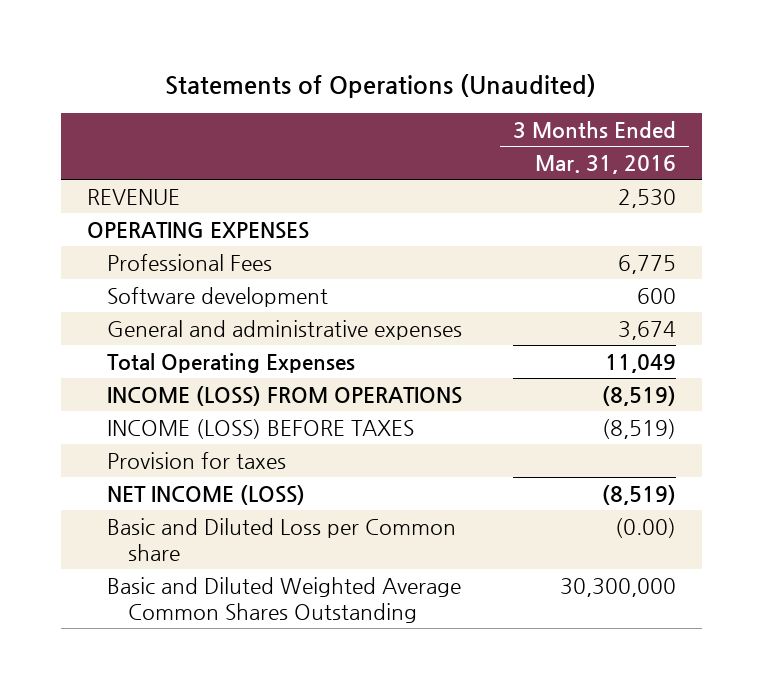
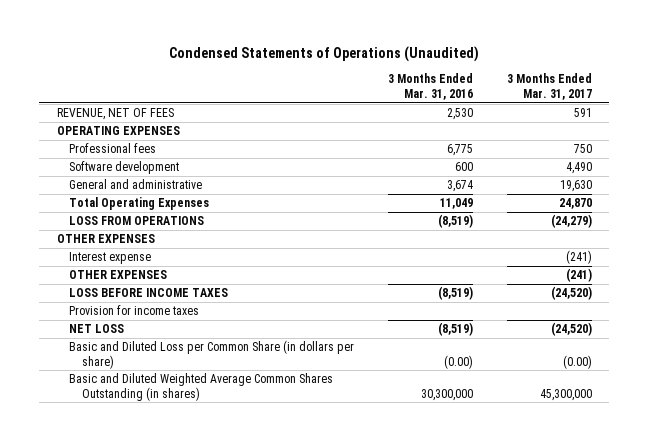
- Statements of Operations (Unaudited)
+ Condensed Statements of Operations (Unaudited)
- | 3 Months Ended Mar. 31, 2016
+ | 3 Months Ended Mar. 31, 2016 | 3 Months Ended Mar. 31, 2017
- REVENUE | 2,530
+ REVENUE, NET OF FEES | 2,530 | 591
- Professional Fees | 6,775
+ Professional fees | 6,775 | 750
- General and administrative expenses | 3,674
+ General and administrative | 3,674 | 19,630
- INCOME (LOSS) FROM OPERATIONS | (8,519)
- INCOME (LOSS) BEFORE TAXES | (8,519)
- Provision for taxes
- NET INCOME (LOSS) | (8,519)
- Basic and Diluted Loss per Common share | (0.00)
- Basic and Diluted Weighted Average Common Shares Outstanding | 30,300,000
+ LOSS FROM OPERATIONS | (8,519) | (24,279)
+ OTHER EXPENSES
+ Interest expense | | (241)
+ OTHER EXPENSES | | (241)
+ LOSS BEFORE INCOME TAXES | (8,519) | (24,520)
+ Provision for income taxes
+ NET LOSS | (8,519) | (24,520)
+ Basic and Diluted Loss per Common Share (in dollars per share) | (0.00) | (0.00)
+ Basic and Diluted Weighted Average Common Shares Outstanding (in shares) | 30,300,000 | 45,300,000

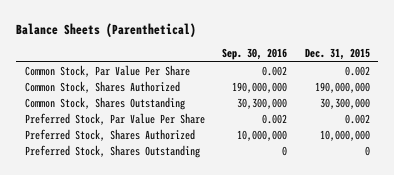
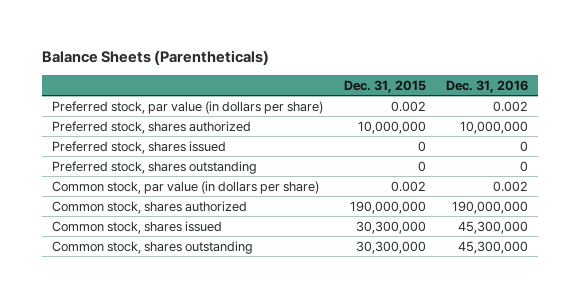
- Balance Sheets (Parenthetical)
+ Balance Sheets (Parentheticals)
- | Sep. 30, 2016 | Dec. 31, 2015
+ | Dec. 31, 2015 | Dec. 31, 2016
- Common Stock, Par Value Per Share | 0.002 | 0.002
- Common Stock, Shares Authorized | 190,000,000 | 190,000,000
- Common Stock, Shares Outstanding | 30,300,000 | 30,300,000
- Preferred Stock, Par Value Per Share | 0.002 | 0.002
- Preferred Stock, Shares Authorized | 10,000,000 | 10,000,000
- Preferred Stock, Shares Outstanding | 0 | 0
+ Preferred stock, par value (in dollars per share) | 0.002 | 0.002
+ Preferred stock, shares authorized | 10,000,000 | 10,000,000
+ Preferred stock, shares issued | 0 | 0
+ Preferred stock, shares outstanding | 0 | 0
+ Common stock, par value (in dollars per share) | 0.002 | 0.002
+ Common stock, shares authorized | 190,000,000 | 190,000,000
+ Common stock, shares issued | 30,300,000 | 45,300,000
+ Common stock, shares outstanding | 30,300,000 | 45,300,000

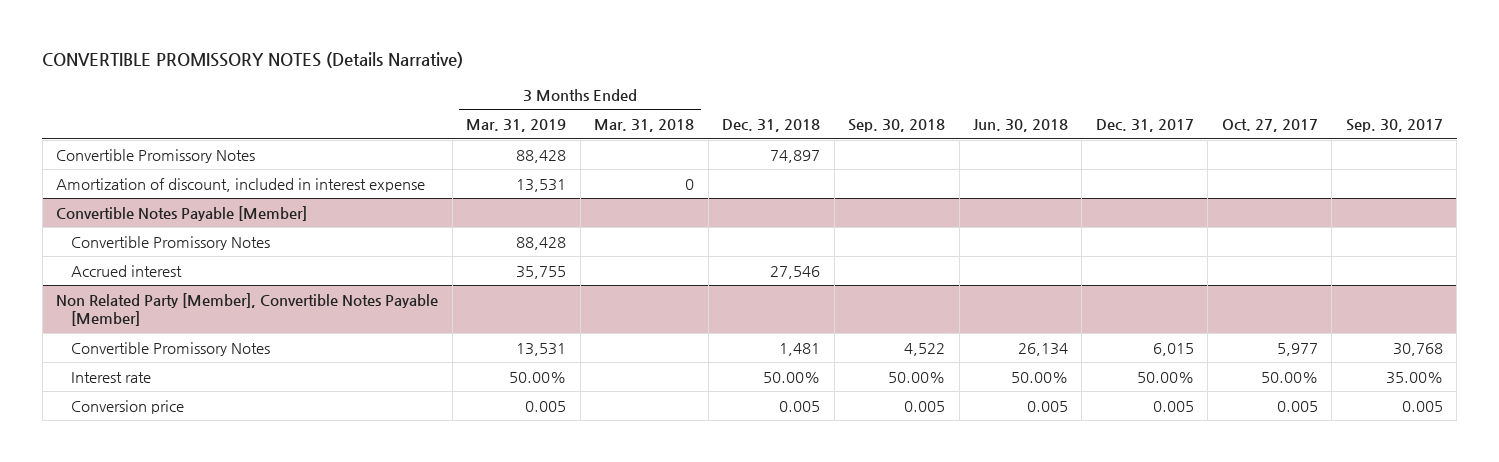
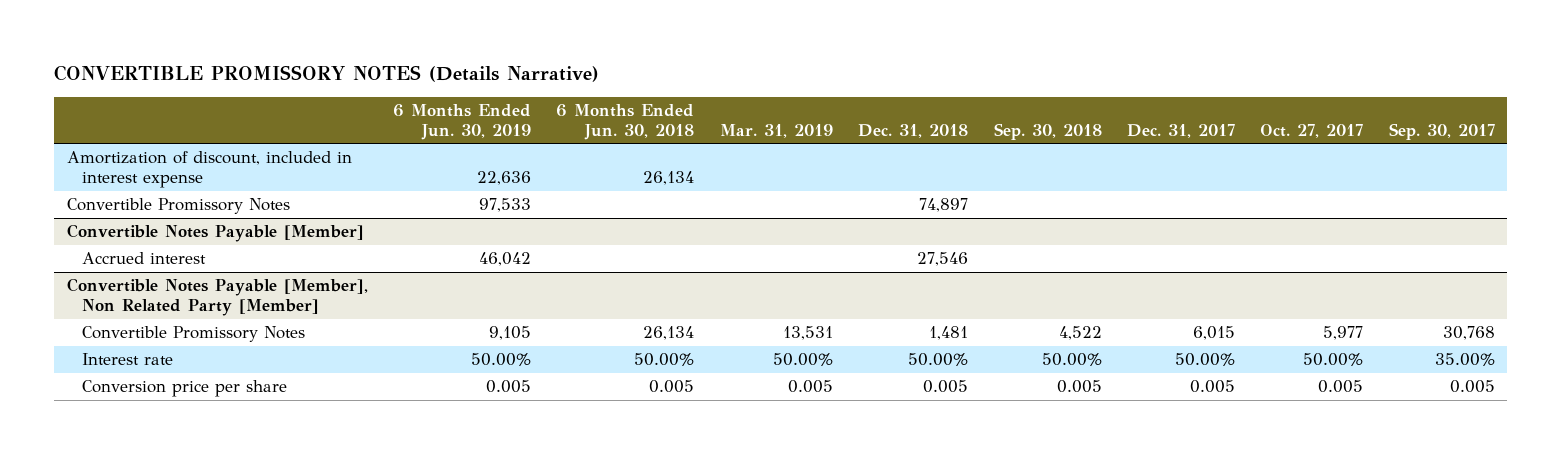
- | 3 Months Ended Mar. 31, 2019 | 3 Months Ended Mar. 31, 2018 | Dec. 31, 2018 | Sep. 30, 2018 | Jun. 30, 2018 | Dec. 31, 2017 | Oct. 27, 2017 | Sep. 30, 2017
+ | 6 Months Ended Jun. 30, 2019 | 6 Months Ended Jun. 30, 2018 | Mar. 31, 2019 | Dec. 31, 2018 | Sep. 30, 2018 | Dec. 31, 2017 | Oct. 27, 2017 | Sep. 30, 2017
moved down: Convertible Promissory Notes | 97,533 | | | 74,897 | | | |
@ Convertible Notes Payable [Member]
- Convertible Promissory Notes | 88,428 | | | | | | |
- Non Related Party [Member], Convertible Notes Payable [Member]
+ Convertible Notes Payable [Member], Non Related Party [Member]
- Conversion price | 0.005 | | 0.005 | 0.005 | 0.005 | 0.005 | 0.005 | 0.005
+ Conversion price per share | 0.005 | 0.005 | 0.005 | 0.005 | 0.005 | 0.005 | 0.005 | 0.005

